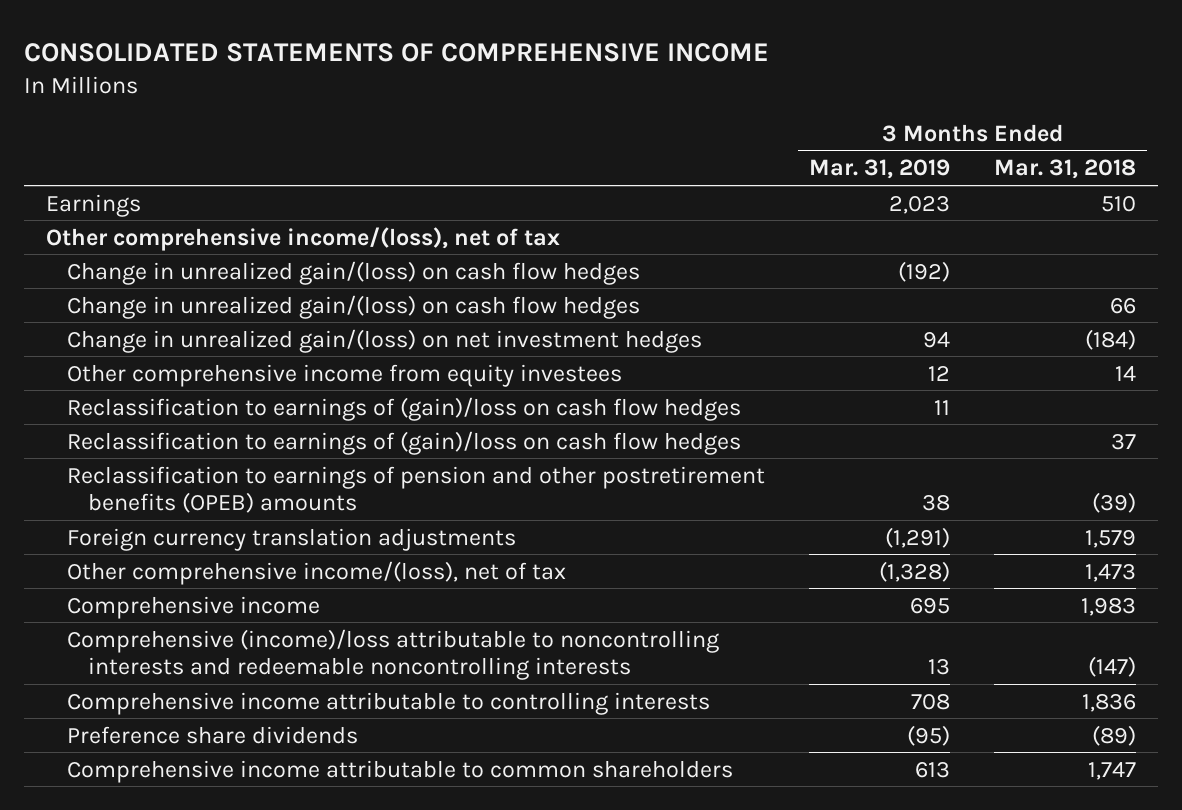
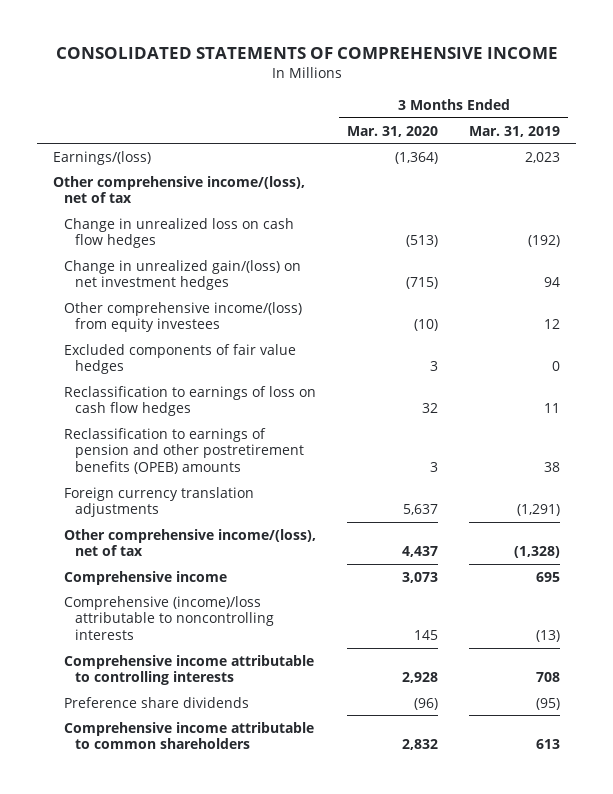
- | 3 Months Ended Mar. 31, 2019 | 3 Months Ended Mar. 31, 2018
+ | 3 Months Ended Mar. 31, 2020 | 3 Months Ended Mar. 31, 2019
- Earnings | 2,023 | 510
+ Earnings/(loss) | (1,364) | 2,023
- Change in unrealized gain/(loss) on cash flow hedges | (192) |
- Change in unrealized gain/(loss) on cash flow hedges | | 66
+ Change in unrealized loss on cash flow hedges | (513) | (192)
- Other comprehensive income from equity investees | 12 | 14
- Reclassification to earnings of (gain)/loss on cash flow hedges | 11 |
- Reclassification to earnings of (gain)/loss on cash flow hedges | | 37
+ Other comprehensive income/(loss) from equity investees | (10) | 12
+ Excluded components of fair value hedges | 3 | 0
+ Reclassification to earnings of loss on cash flow hedges | 32 | 11
- Comprehensive (income)/loss attributable to noncontrolling interests and redeemable noncontrolling interests | 13 | (147)
+ Comprehensive (income)/loss attributable to noncontrolling interests | 145 | (13)

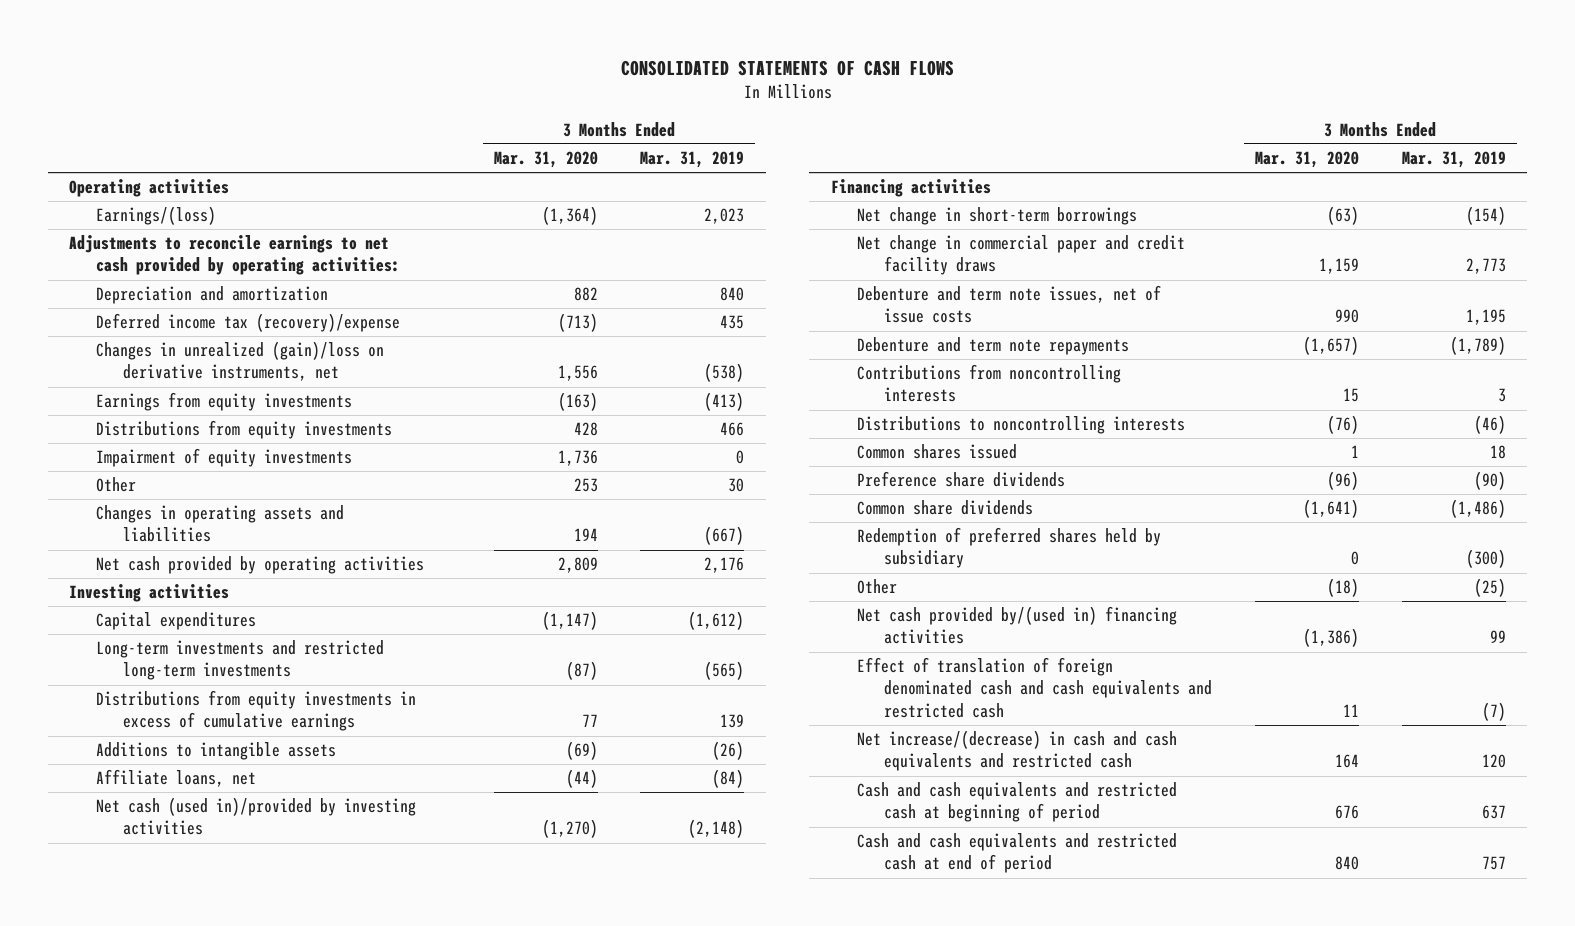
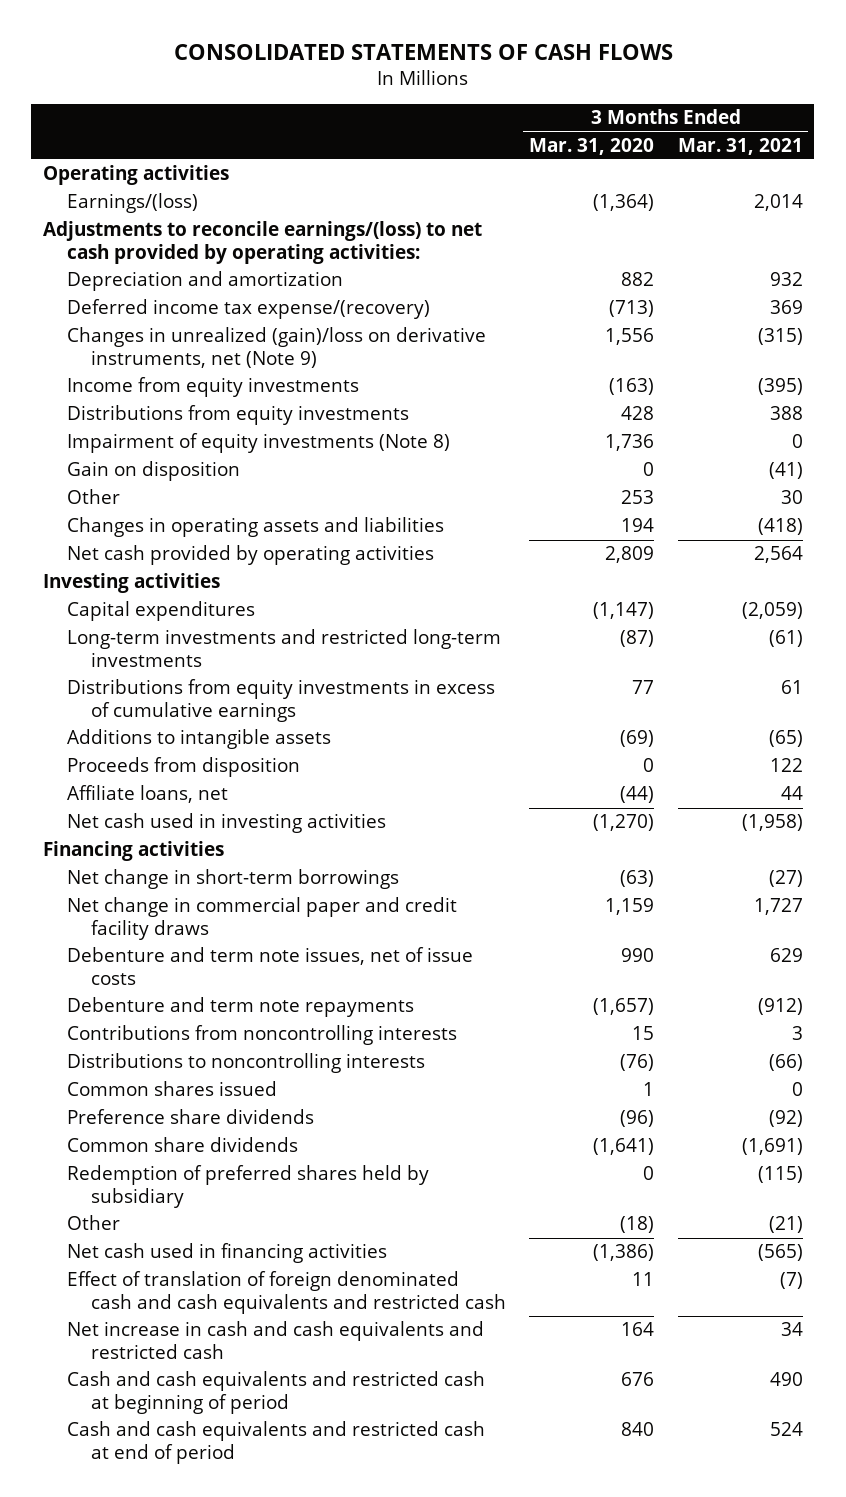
- | 3 Months Ended Mar. 31, 2020 | 3 Months Ended Mar. 31, 2019
+ | 3 Months Ended Mar. 31, 2020 | 3 Months Ended Mar. 31, 2021
- Adjustments to reconcile earnings to net cash provided by operating activities:
+ Adjustments to reconcile earnings/(loss) to net cash provided by operating activities:
- Deferred income tax (recovery)/expense | (713) | 435
- Changes in unrealized (gain)/loss on derivative instruments, net | 1,556 | (538)
- Earnings from equity investments | (163) | (413)
+ Deferred income tax expense/(recovery) | (713) | 369
+ Changes in unrealized (gain)/loss on derivative instruments, net (Note 9) | 1,556 | (315)
+ Income from equity investments | (163) | (395)
- Impairment of equity investments | 1,736 | 0
+ Impairment of equity investments (Note 8) | 1,736 | 0
+ Gain on disposition | 0 | (41)
+ Proceeds from disposition | 0 | 122
- Net cash (used in)/provided by investing activities | (1,270) | (2,148)
+ Net cash used in investing activities | (1,270) | (1,958)
- Net cash provided by/(used in) financing activities | (1,386) | 99
+ Net cash used in financing activities | (1,386) | (565)
- Net increase/(decrease) in cash and cash equivalents and restricted cash | 164 | 120
+ Net increase in cash and cash equivalents and restricted cash | 164 | 34

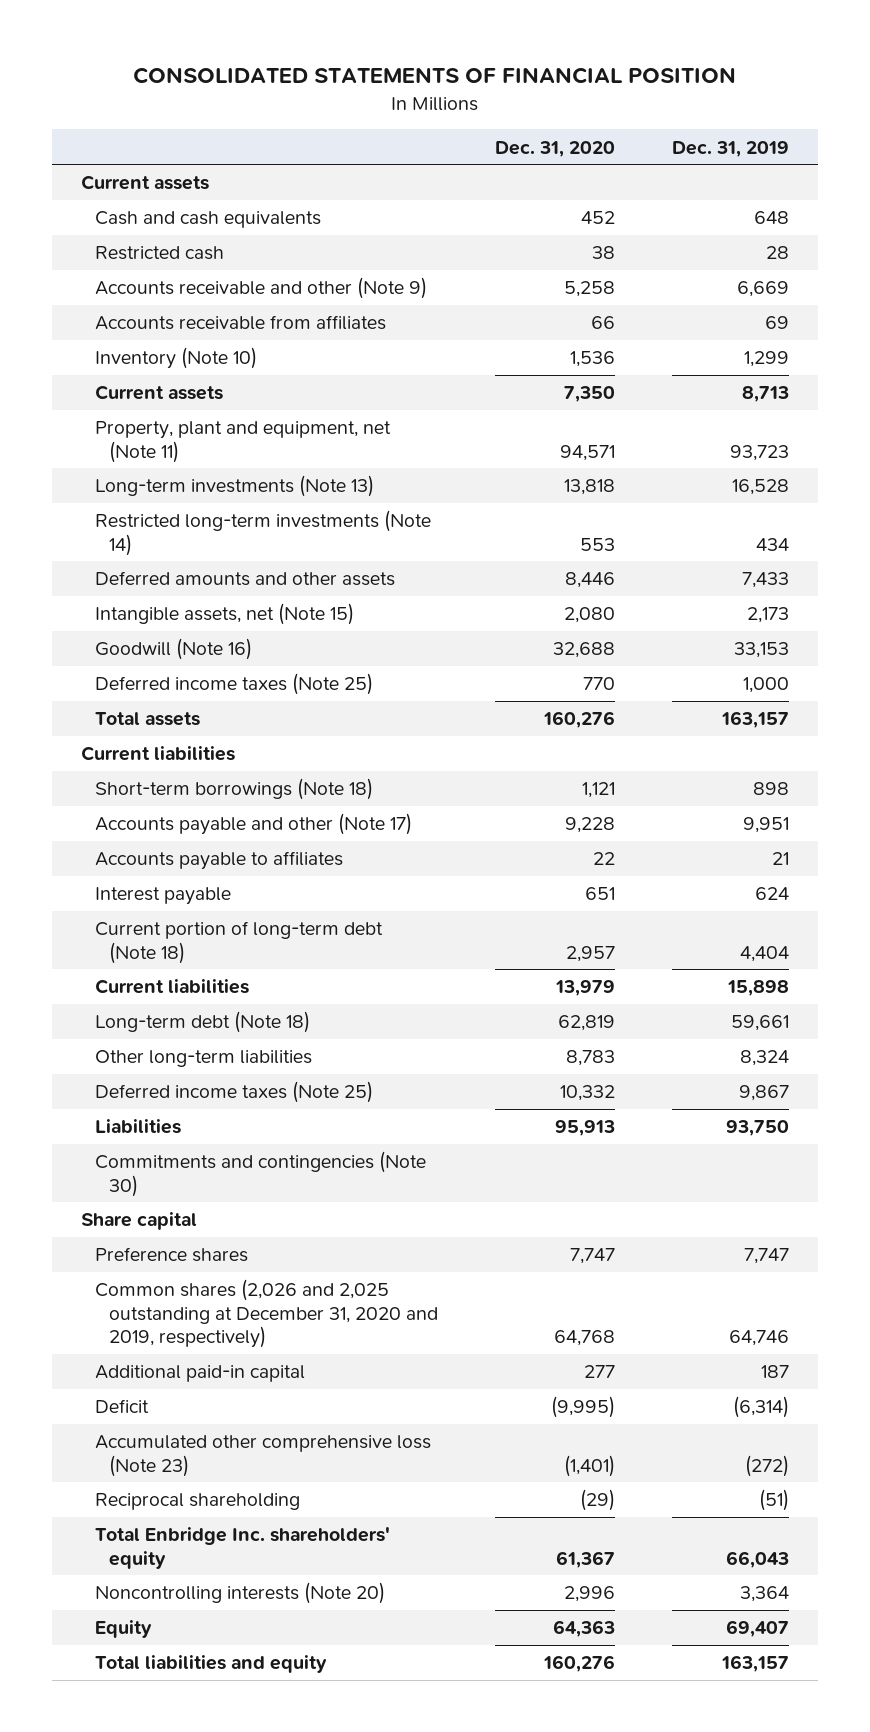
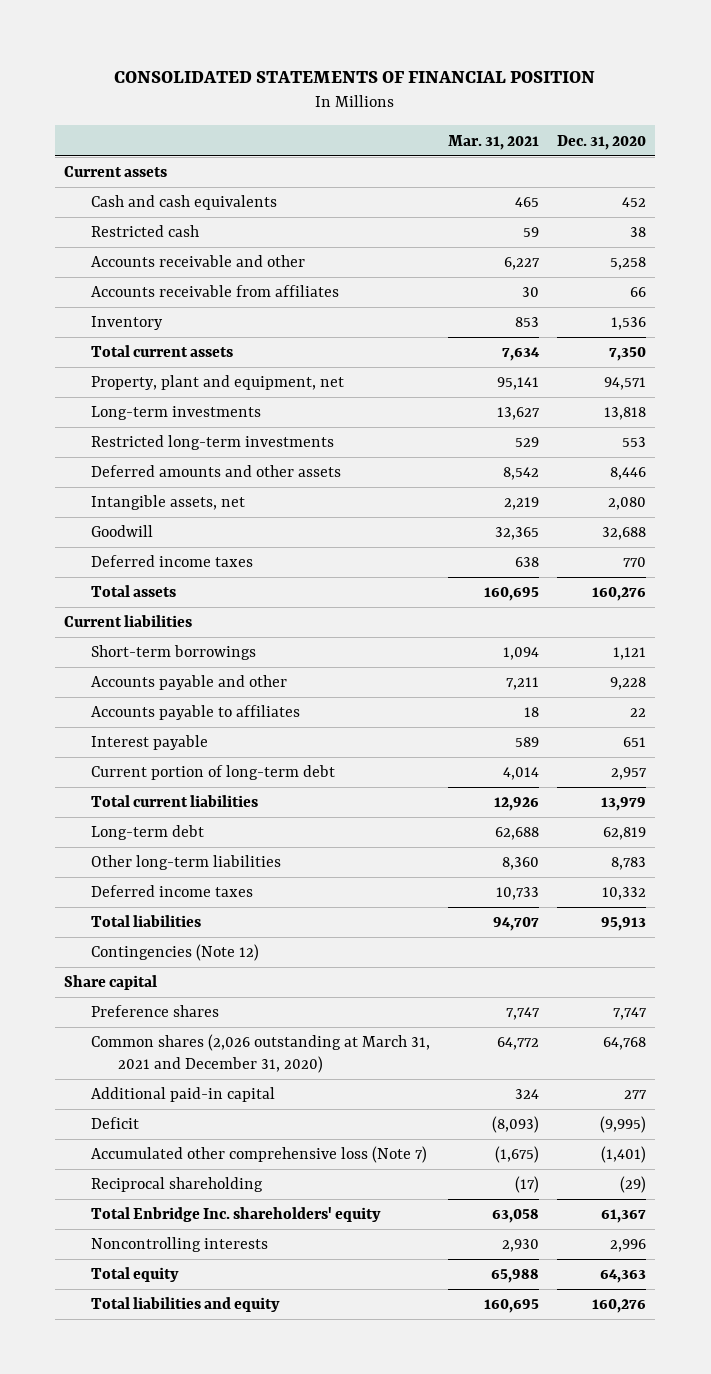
- | Dec. 31, 2020 | Dec. 31, 2019
+ | Mar. 31, 2021 | Dec. 31, 2020
- Accounts receivable and other (Note 9) | 5,258 | 6,669
+ Accounts receivable and other | 6,227 | 5,258
- Inventory (Note 10) | 1,536 | 1,299
- Current assets | 7,350 | 8,713
- Property, plant and equipment, net (Note 11) | 94,571 | 93,723
- Long-term investments (Note 13) | 13,818 | 16,528
- Restricted long-term investments (Note 14) | 553 | 434
+ Inventory | 853 | 1,536
+ Total current assets | 7,634 | 7,350
+ Property, plant and equipment, net | 95,141 | 94,571
+ Long-term investments | 13,627 | 13,818
+ Restricted long-term investments | 529 | 553
- Intangible assets, net (Note 15) | 2,080 | 2,173
- Goodwill (Note 16) | 32,688 | 33,153
- Deferred income taxes (Note 25) | 770 | 1,000
+ Intangible assets, net | 2,219 | 2,080
+ Goodwill | 32,365 | 32,688
+ Deferred income taxes | 638 | 770
- Short-term borrowings (Note 18) | 1,121 | 898
- Accounts payable and other (Note 17) | 9,228 | 9,951
+ Short-term borrowings | 1,094 | 1,121
+ Accounts payable and other | 7,211 | 9,228
- Current portion of long-term debt (Note 18) | 2,957 | 4,404
- Current liabilities | 13,979 | 15,898
- Long-term debt (Note 18) | 62,819 | 59,661
+ Current portion of long-term debt | 4,014 | 2,957
+ Total current liabilities | 12,926 | 13,979
+ Long-term debt | 62,688 | 62,819
- Deferred income taxes (Note 25) | 10,332 | 9,867
- Liabilities | 95,913 | 93,750
- Commitments and contingencies (Note 30)
+ Deferred income taxes | 10,733 | 10,332
+ Total liabilities | 94,707 | 95,913
+ Contingencies (Note 12)
- Common shares (2,026 and 2,025 outstanding at December 31, 2020 and 2019, respectively) | 64,768 | 64,746
+ Common shares (2,026 outstanding at March 31, 2021 and December 31, 2020) | 64,772 | 64,768
- Accumulated other comprehensive loss (Note 23) | (1,401) | (272)
+ Accumulated other comprehensive loss (Note 7) | (1,675) | (1,401)
- Noncontrolling interests (Note 20) | 2,996 | 3,364
- Equity | 64,363 | 69,407
+ Noncontrolling interests | 2,930 | 2,996
+ Total equity | 65,988 | 64,363

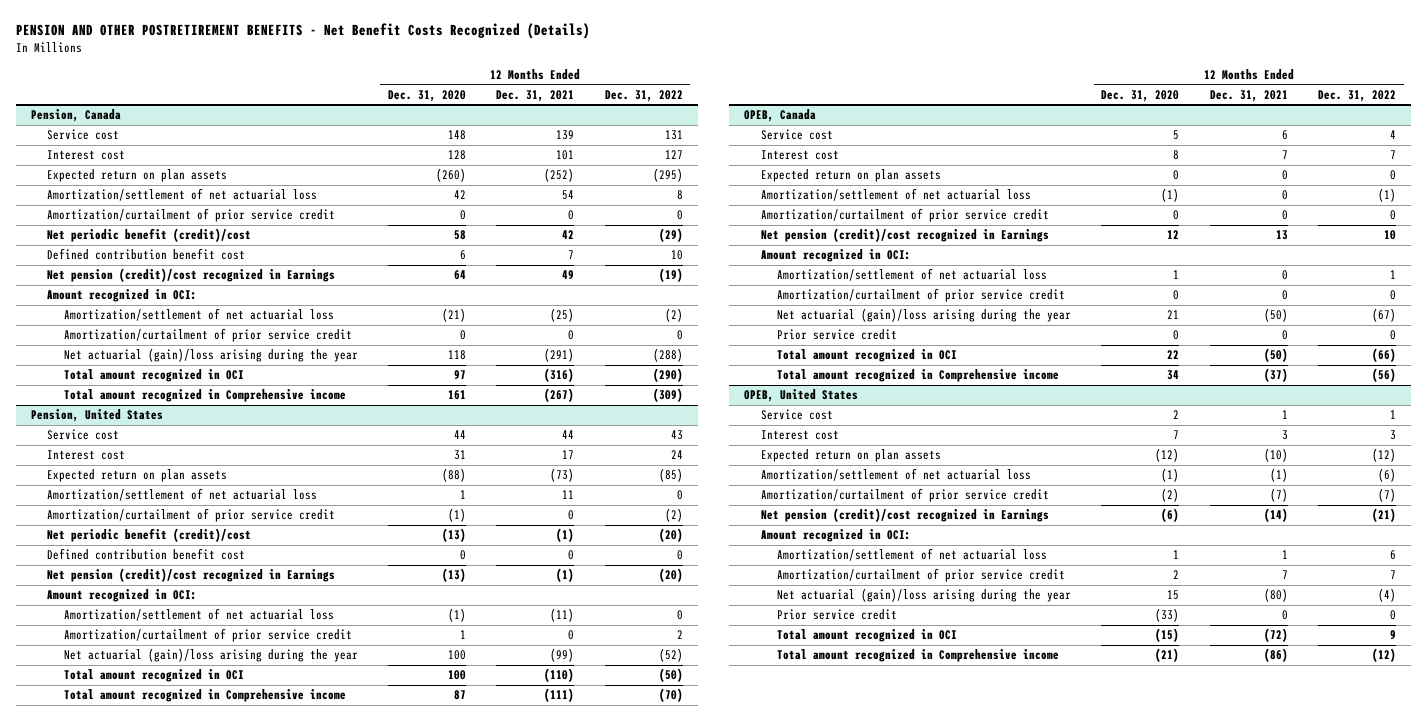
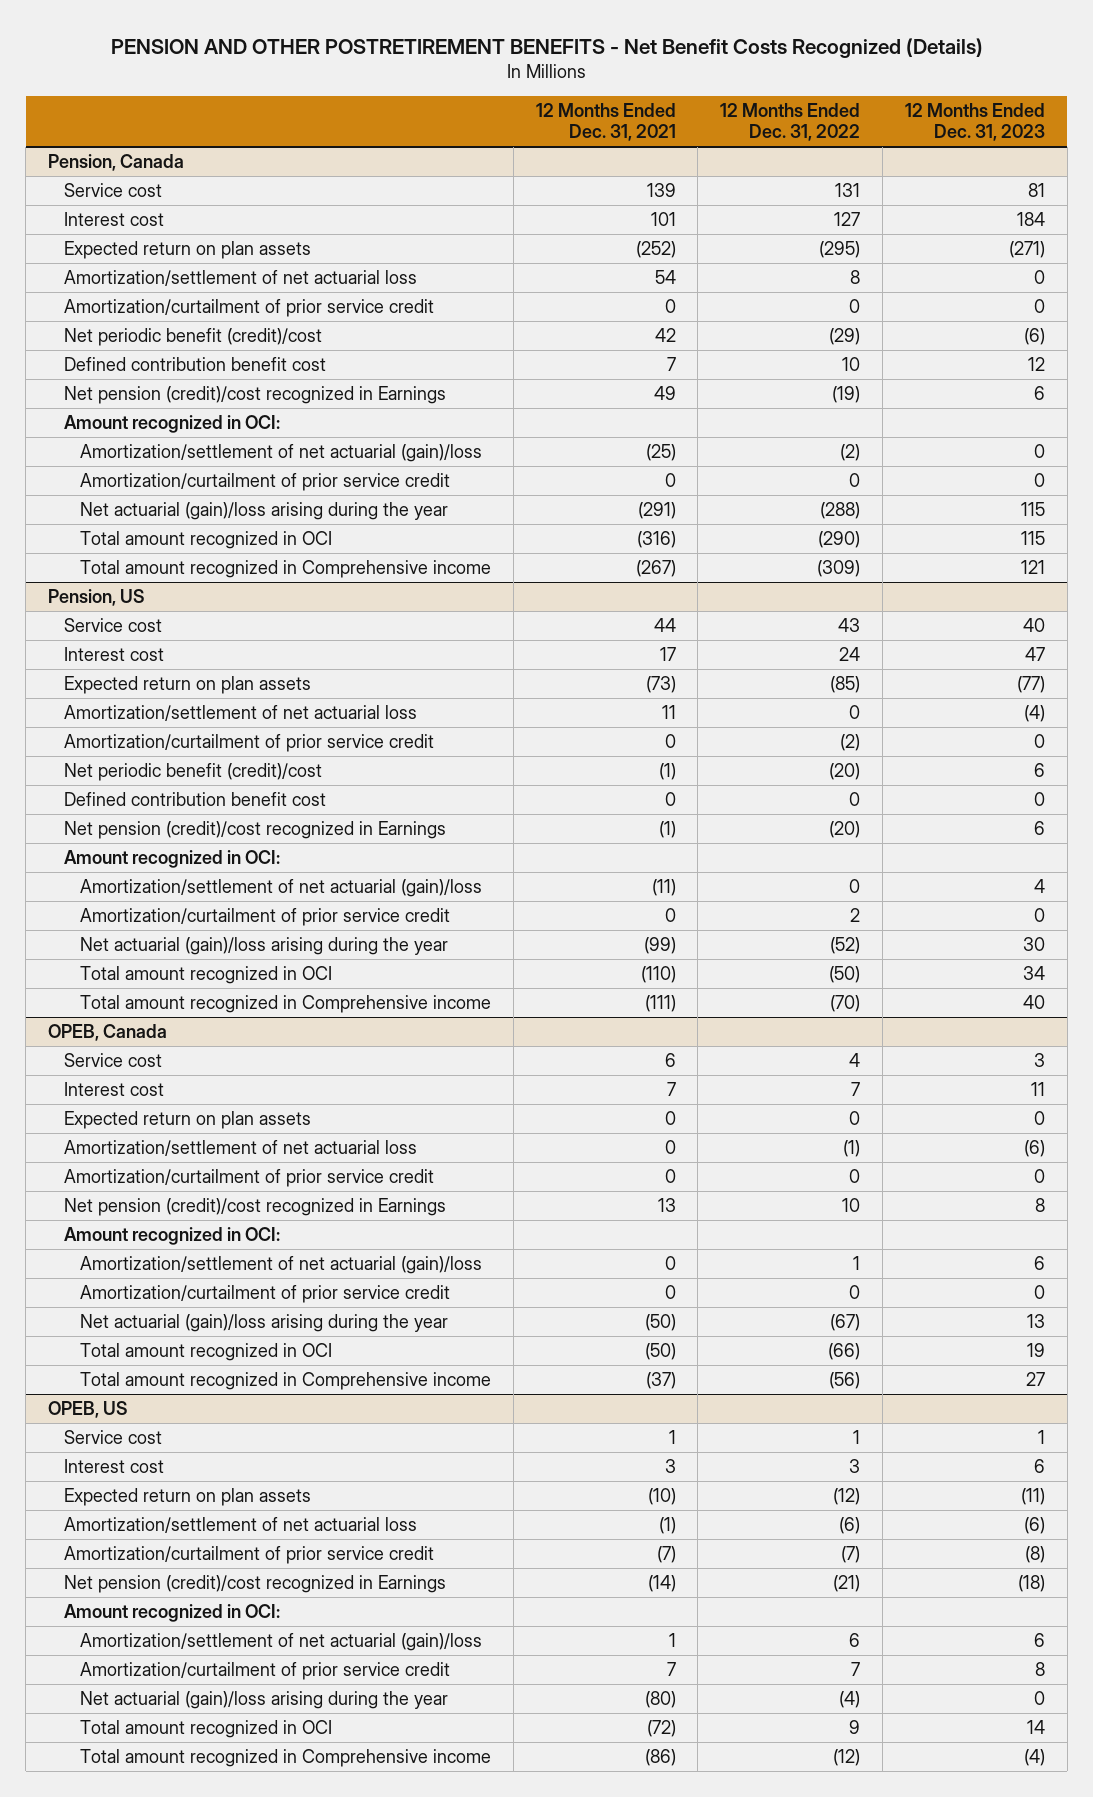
- | 12 Months Ended Dec. 31, 2020 | 12 Months Ended Dec. 31, 2021 | 12 Months Ended Dec. 31, 2022
+ | 12 Months Ended Dec. 31, 2021 | 12 Months Ended Dec. 31, 2022 | 12 Months Ended Dec. 31, 2023
@ Pension, Canada
- Amortization/settlement of net actuarial loss | (21) | (25) | (2)
+ Amortization/settlement of net actuarial (gain)/loss | (25) | (2) | 0
- Pension, United States
+ Pension, US
- Amortization/settlement of net actuarial loss | (1) | (11) | 0
+ Amortization/settlement of net actuarial (gain)/loss | (11) | 0 | 4
@ OPEB, Canada
- Amortization/settlement of net actuarial loss | 1 | 0 | 1
+ Amortization/settlement of net actuarial (gain)/loss | 0 | 1 | 6
- Prior service credit | 0 | 0 | 0
- OPEB, United States
+ OPEB, US
- Amortization/settlement of net actuarial loss | 1 | 1 | 6
+ Amortization/settlement of net actuarial (gain)/loss | 1 | 6 | 6
- Prior service credit | (33) | 0 | 0

